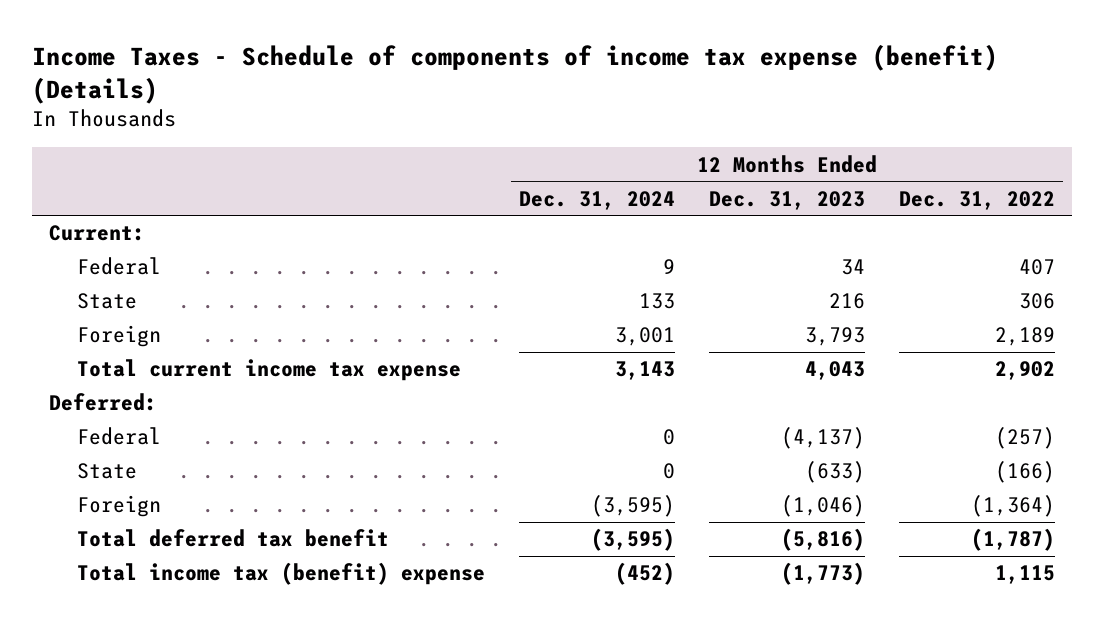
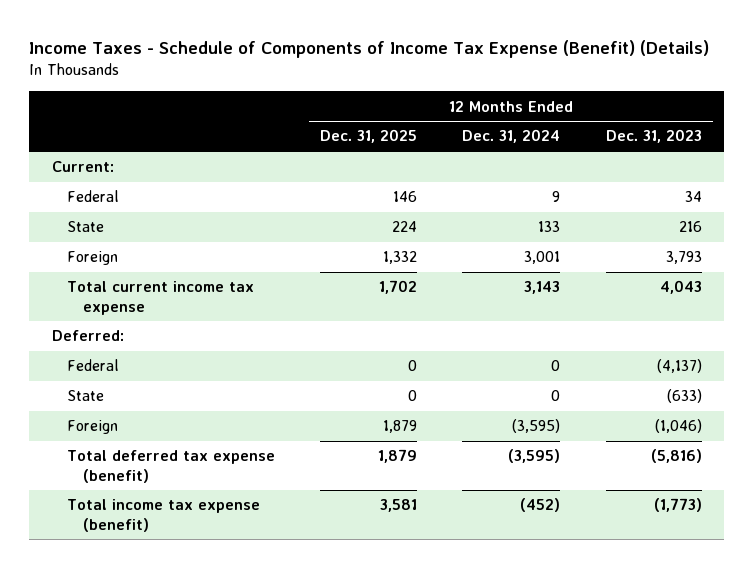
- Income Taxes - Schedule of components of income tax expense (benefit) (Details)
+ Income Taxes - Schedule of Components of Income Tax Expense (Benefit) (Details)
- | 12 Months Ended Dec. 31, 2024 | 12 Months Ended Dec. 31, 2023 | 12 Months Ended Dec. 31, 2022
+ | 12 Months Ended Dec. 31, 2025 | 12 Months Ended Dec. 31, 2024 | 12 Months Ended Dec. 31, 2023
- Total deferred tax benefit | (3,595) | (5,816) | (1,787)
- Total income tax (benefit) expense | (452) | (1,773) | 1,115
+ Total deferred tax expense (benefit) | 1,879 | (3,595) | (5,816)
+ Total income tax expense (benefit) | 3,581 | (452) | (1,773)

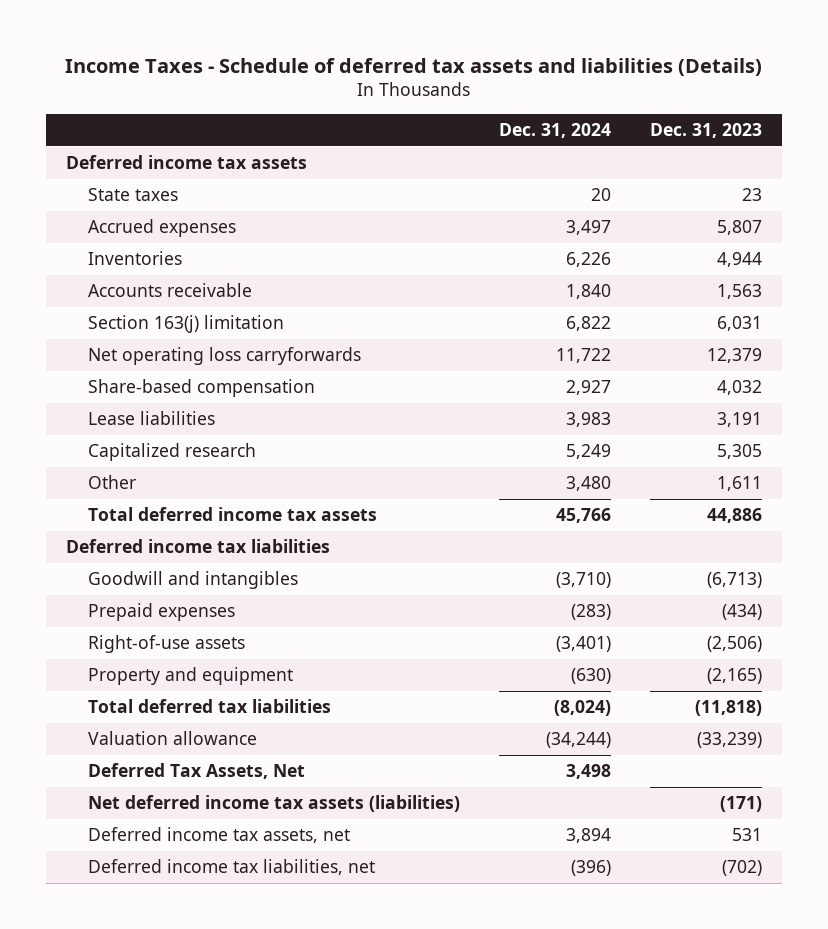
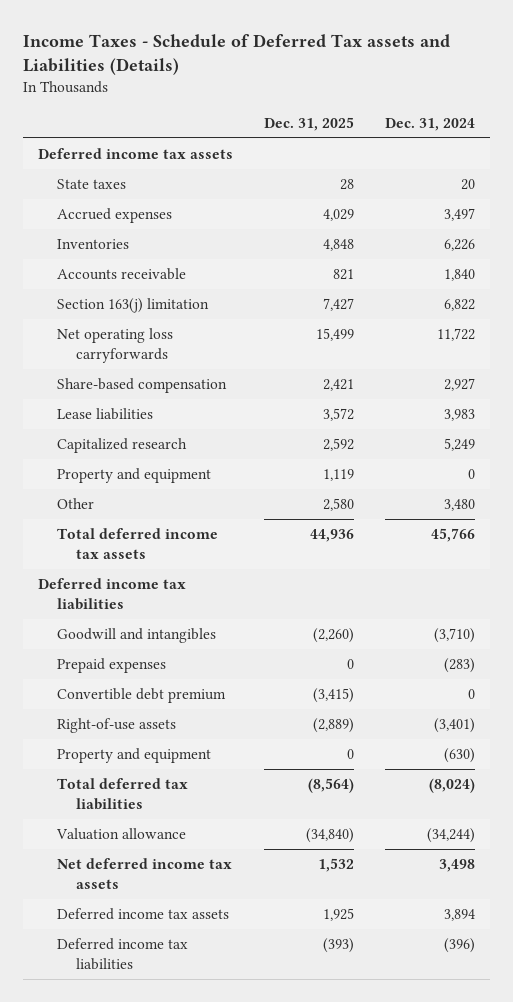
- Income Taxes - Schedule of deferred tax assets and liabilities (Details)
+ Income Taxes - Schedule of Deferred Tax assets and Liabilities (Details)
- | Dec. 31, 2024 | Dec. 31, 2023
+ | Dec. 31, 2025 | Dec. 31, 2024
+ Property and equipment | 1,119 | 0
+ Convertible debt premium | (3,415) | 0
- Deferred Tax Assets, Net | 3,498 |
- Net deferred income tax assets (liabilities) | | (171)
- Deferred income tax assets, net | 3,894 | 531
- Deferred income tax liabilities, net | (396) | (702)
+ Net deferred income tax assets | 1,532 | 3,498
+ Deferred income tax assets | 1,925 | 3,894
+ Deferred income tax liabilities | (393) | (396)

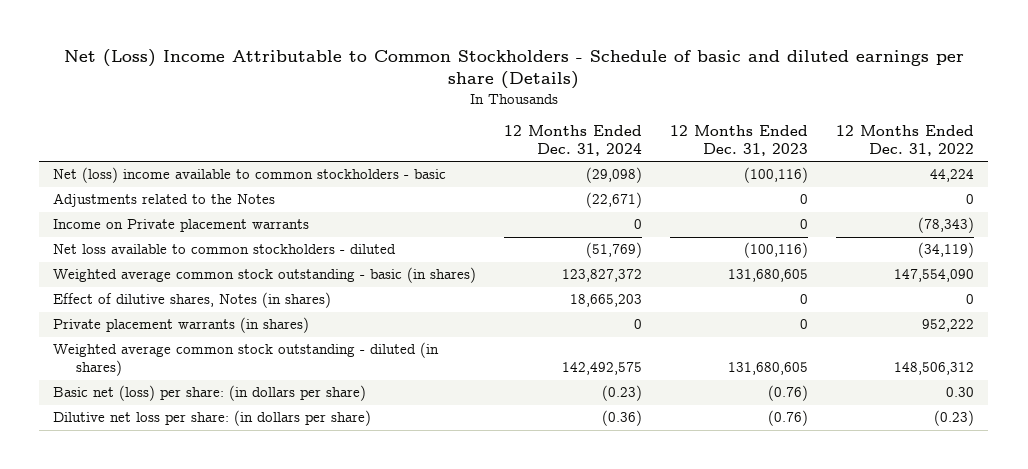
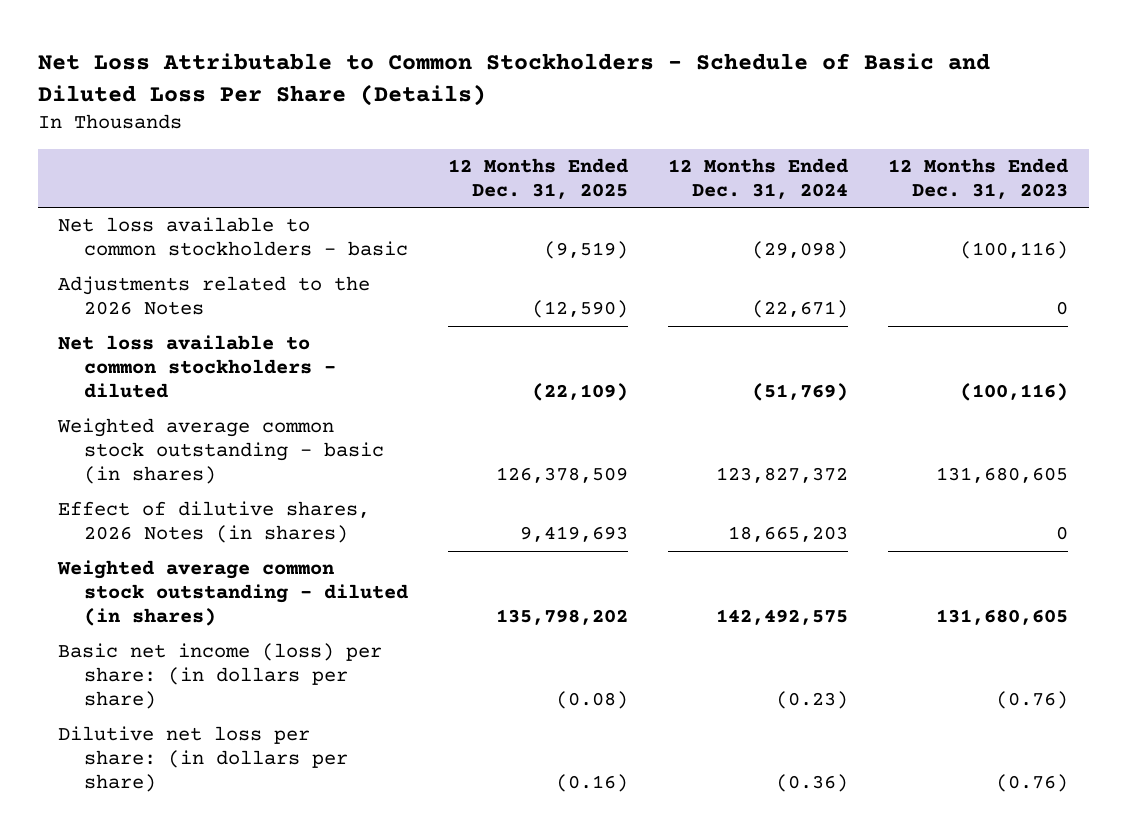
- Net (Loss) Income Attributable to Common Stockholders - Schedule of basic and diluted earnings per share (Details)
+ Net Loss Attributable to Common Stockholders - Schedule of Basic and Diluted Loss Per Share (Details)
- | 12 Months Ended Dec. 31, 2024 | 12 Months Ended Dec. 31, 2023 | 12 Months Ended Dec. 31, 2022
+ | 12 Months Ended Dec. 31, 2025 | 12 Months Ended Dec. 31, 2024 | 12 Months Ended Dec. 31, 2023
- Net (loss) income available to common stockholders - basic | (29,098) | (100,116) | 44,224
- Adjustments related to the Notes | (22,671) | 0 | 0
- Income on Private placement warrants | 0 | 0 | (78,343)
+ Net loss available to common stockholders - basic | (9,519) | (29,098) | (100,116)
+ Adjustments related to the 2026 Notes | (12,590) | (22,671) | 0
- Effect of dilutive shares, Notes (in shares) | 18,665,203 | 0 | 0
- Private placement warrants (in shares) | 0 | 0 | 952,222
+ Effect of dilutive shares, 2026 Notes (in shares) | 9,419,693 | 18,665,203 | 0
- Basic net (loss) per share: (in dollars per share) | (0.23) | (0.76) | 0.30
+ Basic net income (loss) per share: (in dollars per share) | (0.08) | (0.23) | (0.76)

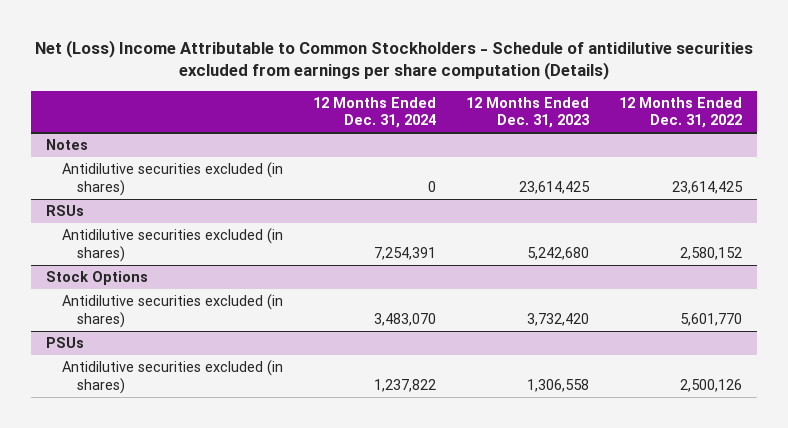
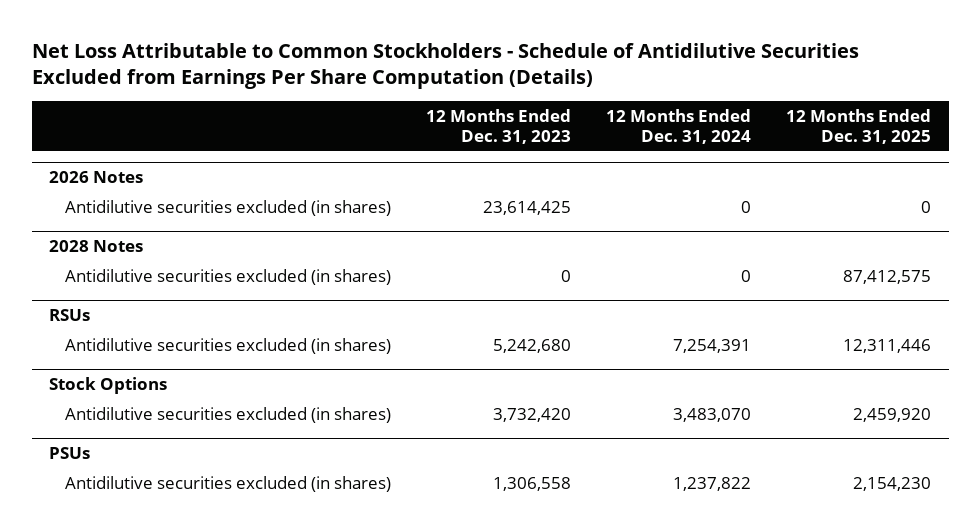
- Net (Loss) Income Attributable to Common Stockholders - Schedule of antidilutive securities excluded from earnings per share computation (Details)
+ Net Loss Attributable to Common Stockholders - Schedule of Antidilutive Securities Excluded from Earnings Per Share Computation (Details)
- | 12 Months Ended Dec. 31, 2024 | 12 Months Ended Dec. 31, 2023 | 12 Months Ended Dec. 31, 2022
+ | 12 Months Ended Dec. 31, 2023 | 12 Months Ended Dec. 31, 2024 | 12 Months Ended Dec. 31, 2025
- Notes
+ 2026 Notes
+ 2028 Notes
+ Antidilutive securities excluded (in shares) | 0 | 0 | 87,412,575

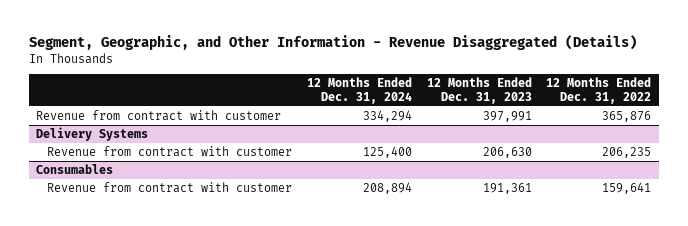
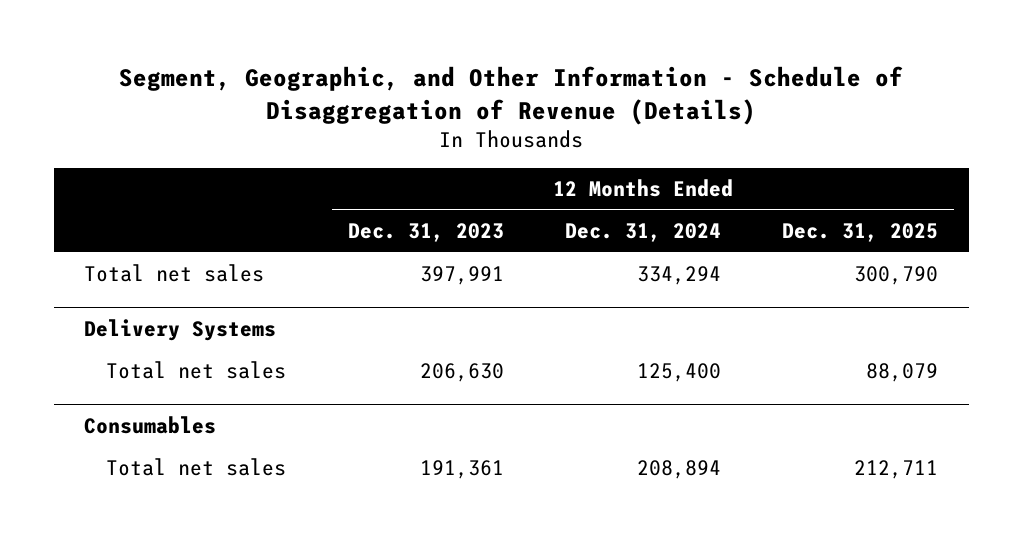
- Segment, Geographic, and Other Information - Revenue Disaggregated (Details)
+ Segment, Geographic, and Other Information - Schedule of Disaggregation of Revenue (Details)
- | 12 Months Ended Dec. 31, 2024 | 12 Months Ended Dec. 31, 2023 | 12 Months Ended Dec. 31, 2022
+ | 12 Months Ended Dec. 31, 2023 | 12 Months Ended Dec. 31, 2024 | 12 Months Ended Dec. 31, 2025
- Revenue from contract with customer | 334,294 | 397,991 | 365,876
+ Total net sales | 397,991 | 334,294 | 300,790
@ Delivery Systems
- Revenue from contract with customer | 125,400 | 206,630 | 206,235
+ Total net sales | 206,630 | 125,400 | 88,079
@ Consumables
- Revenue from contract with customer | 208,894 | 191,361 | 159,641
+ Total net sales | 191,361 | 208,894 | 212,711

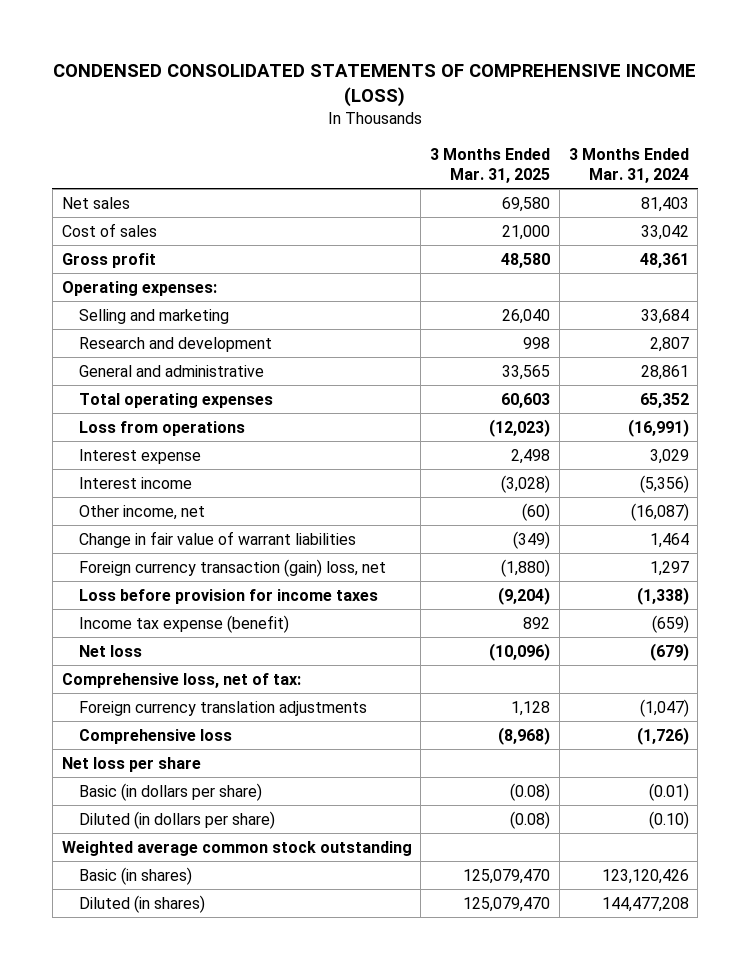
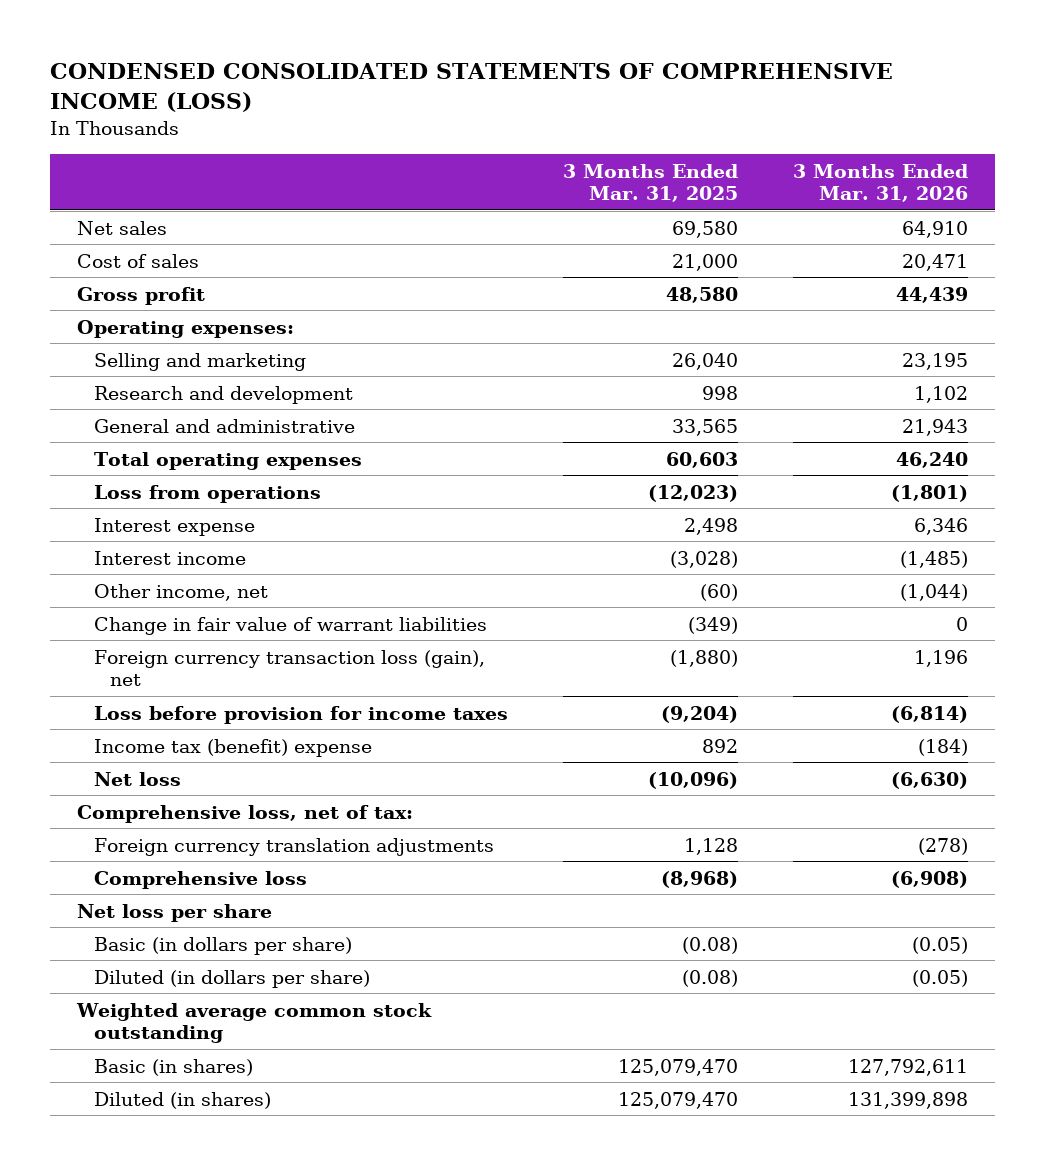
- | 3 Months Ended Mar. 31, 2025 | 3 Months Ended Mar. 31, 2024
+ | 3 Months Ended Mar. 31, 2025 | 3 Months Ended Mar. 31, 2026
- Foreign currency transaction (gain) loss, net | (1,880) | 1,297
+ Foreign currency transaction loss (gain), net | (1,880) | 1,196
- Income tax expense (benefit) | 892 | (659)
+ Income tax (benefit) expense | 892 | (184)

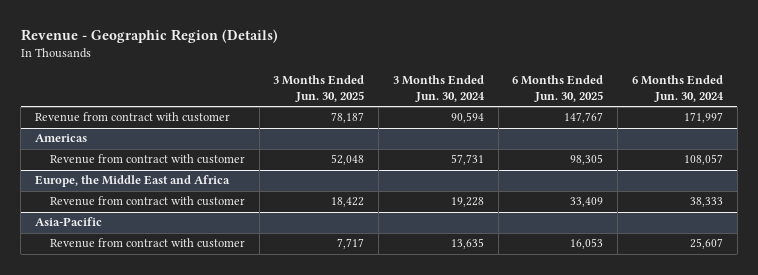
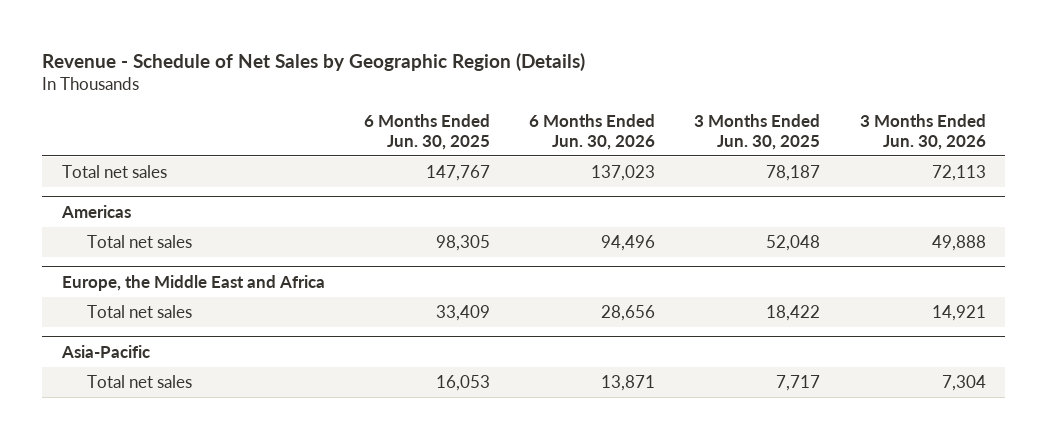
- Revenue - Geographic Region (Details)
+ Revenue - Schedule of Net Sales by Geographic Region (Details)
- | 3 Months Ended Jun. 30, 2025 | 3 Months Ended Jun. 30, 2024 | 6 Months Ended Jun. 30, 2025 | 6 Months Ended Jun. 30, 2024
+ | 6 Months Ended Jun. 30, 2025 | 6 Months Ended Jun. 30, 2026 | 3 Months Ended Jun. 30, 2025 | 3 Months Ended Jun. 30, 2026
- Revenue from contract with customer | 78,187 | 90,594 | 147,767 | 171,997
+ Total net sales | 147,767 | 137,023 | 78,187 | 72,113
@ Americas
- Revenue from contract with customer | 52,048 | 57,731 | 98,305 | 108,057
+ Total net sales | 98,305 | 94,496 | 52,048 | 49,888
@ Europe, the Middle East and Africa
- Revenue from contract with customer | 18,422 | 19,228 | 33,409 | 38,333
+ Total net sales | 33,409 | 28,656 | 18,422 | 14,921
@ Asia-Pacific
- Revenue from contract with customer | 7,717 | 13,635 | 16,053 | 25,607
+ Total net sales | 16,053 | 13,871 | 7,717 | 7,304

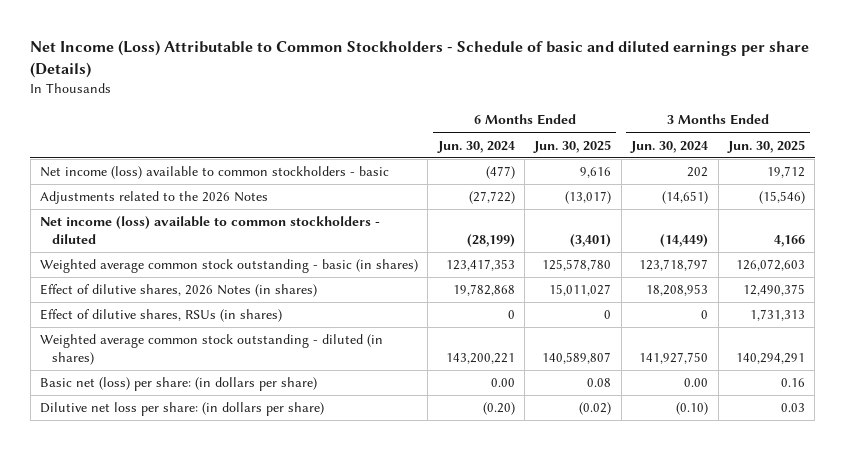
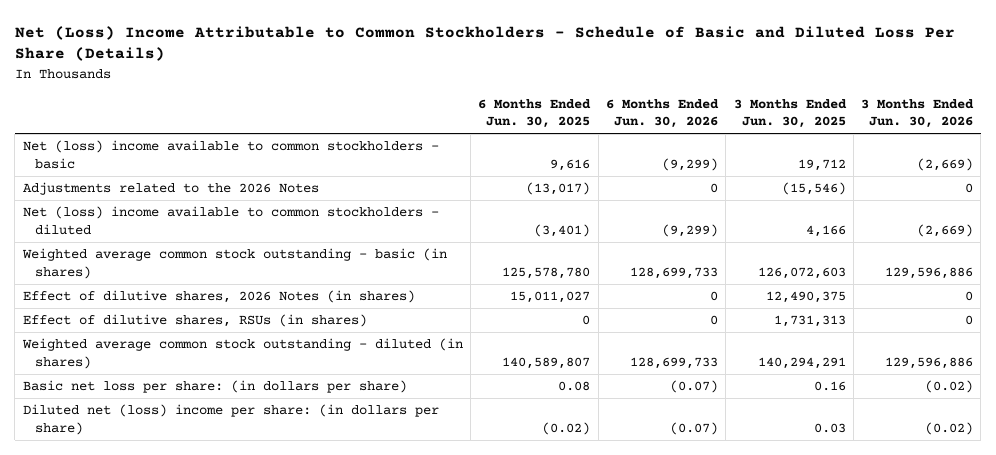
- Net Income (Loss) Attributable to Common Stockholders - Schedule of basic and diluted earnings per share (Details)
+ Net (Loss) Income Attributable to Common Stockholders - Schedule of Basic and Diluted Loss Per Share (Details)
- | 6 Months Ended Jun. 30, 2024 | 6 Months Ended Jun. 30, 2025 | 3 Months Ended Jun. 30, 2024 | 3 Months Ended Jun. 30, 2025
+ | 6 Months Ended Jun. 30, 2025 | 6 Months Ended Jun. 30, 2026 | 3 Months Ended Jun. 30, 2025 | 3 Months Ended Jun. 30, 2026
- Net income (loss) available to common stockholders - basic | (477) | 9,616 | 202 | 19,712
+ Net (loss) income available to common stockholders - basic | 9,616 | (9,299) | 19,712 | (2,669)
- Net income (loss) available to common stockholders - diluted | (28,199) | (3,401) | (14,449) | 4,166
+ Net (loss) income available to common stockholders - diluted | (3,401) | (9,299) | 4,166 | (2,669)
- Basic net (loss) per share: (in dollars per share) | 0.00 | 0.08 | 0.00 | 0.16
- Dilutive net loss per share: (in dollars per share) | (0.20) | (0.02) | (0.10) | 0.03
+ Basic net loss per share: (in dollars per share) | 0.08 | (0.07) | 0.16 | (0.02)
+ Diluted net (loss) income per share: (in dollars per share) | (0.02) | (0.07) | 0.03 | (0.02)

